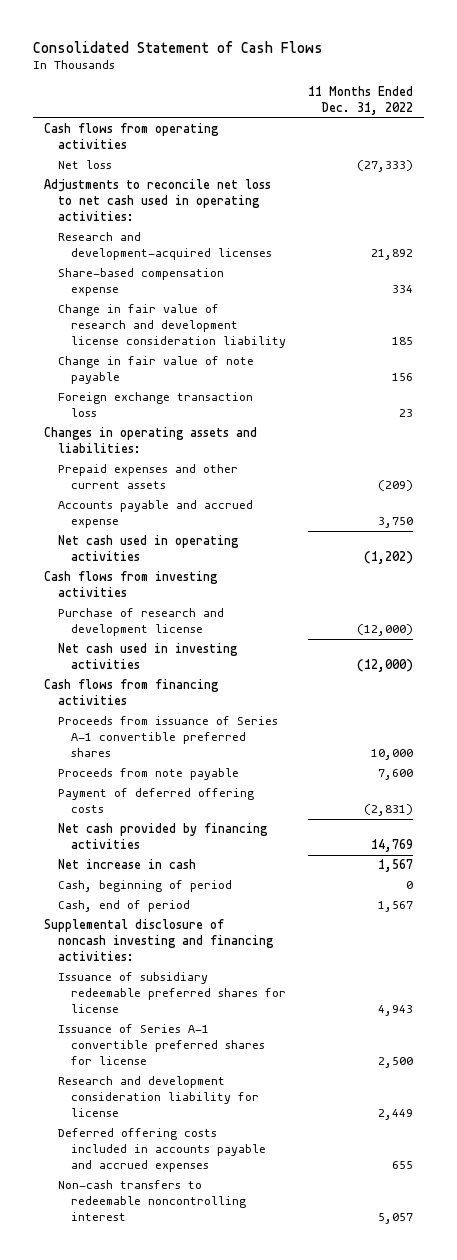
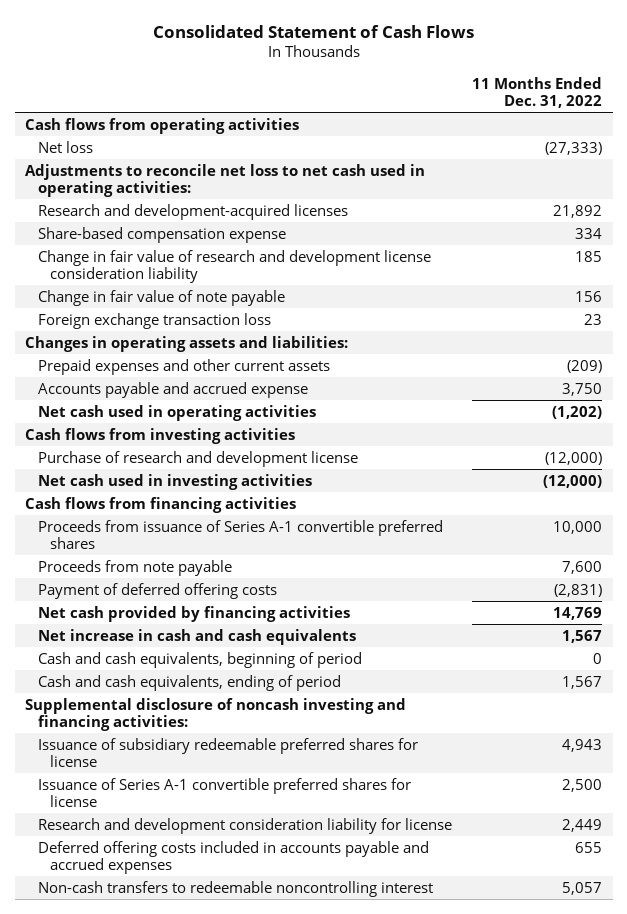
- Net increase in cash | 1,567
- Cash, beginning of period | 0
- Cash, end of period | 1,567
+ Net increase in cash and cash equivalents | 1,567
+ Cash and cash equivalents, beginning of period | 0
+ Cash and cash equivalents, ending of period | 1,567

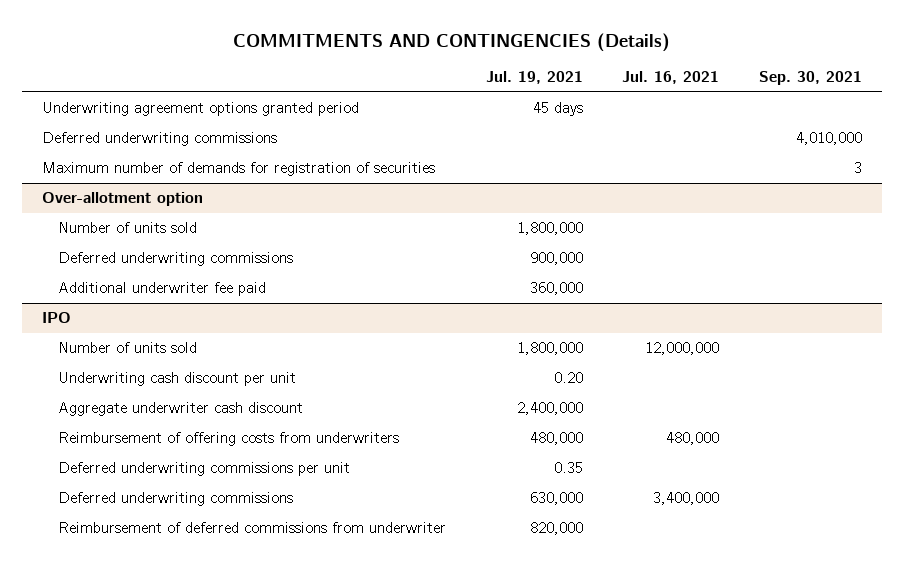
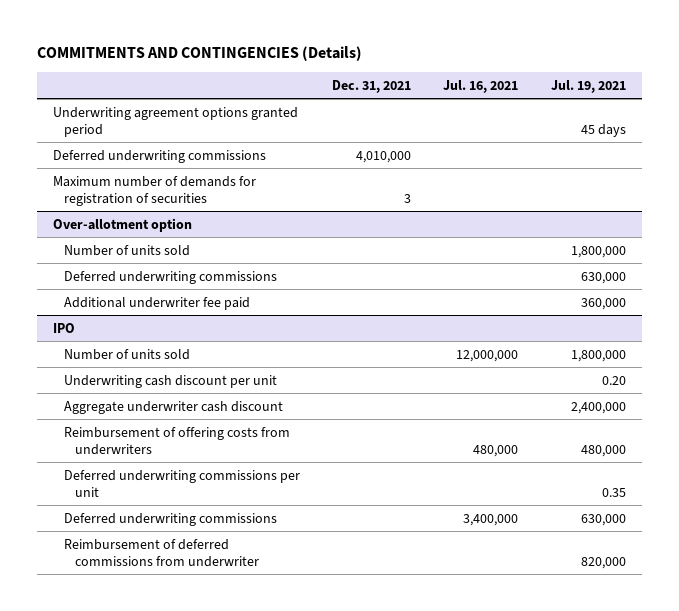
- | Jul. 19, 2021 | Jul. 16, 2021 | Sep. 30, 2021
+ | Dec. 31, 2021 | Jul. 16, 2021 | Jul. 19, 2021
@ Over-allotment option
- Deferred underwriting commissions | 900,000 | |
+ Deferred underwriting commissions | | | 630,000

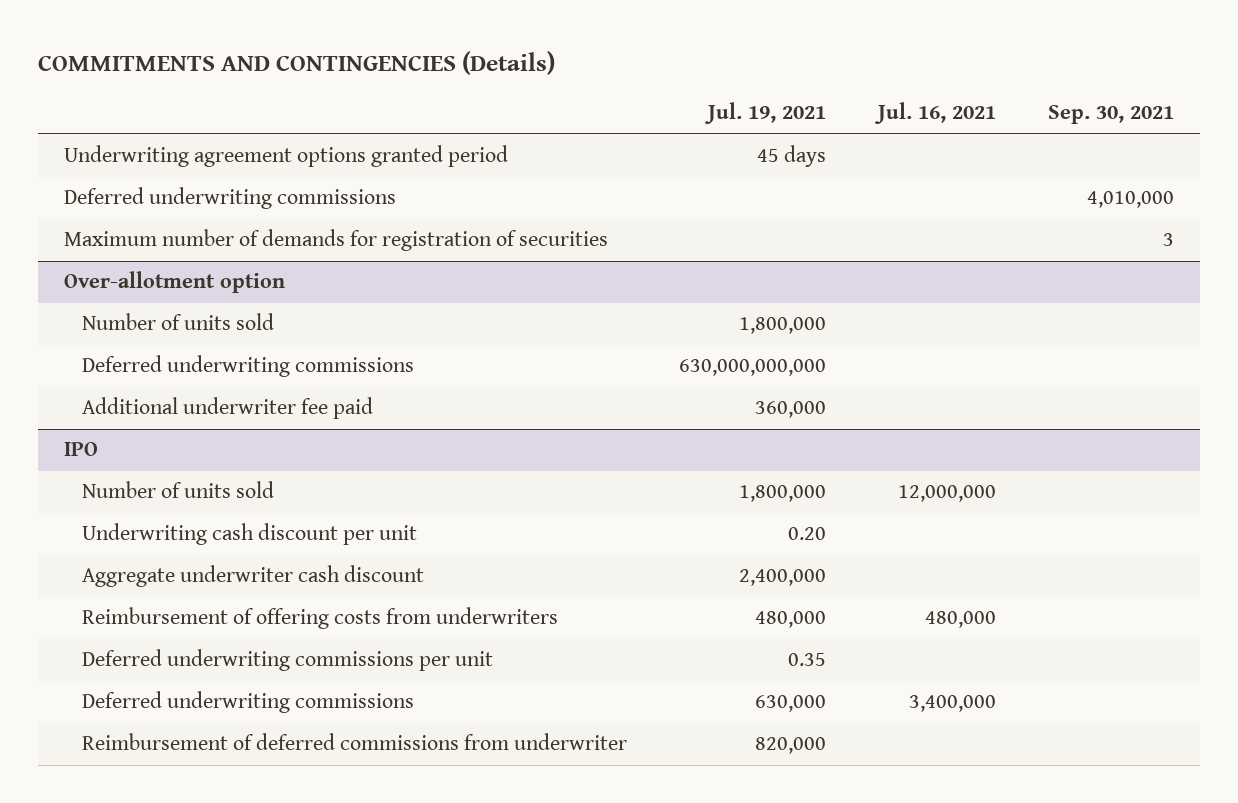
- | Dec. 31, 2021 | Jul. 16, 2021 | Jul. 19, 2021
+ | Jul. 19, 2021 | Jul. 16, 2021 | Sep. 30, 2021
@ Over-allotment option
- Deferred underwriting commissions | | | 630,000
+ Deferred underwriting commissions | 630,000,000,000 | |

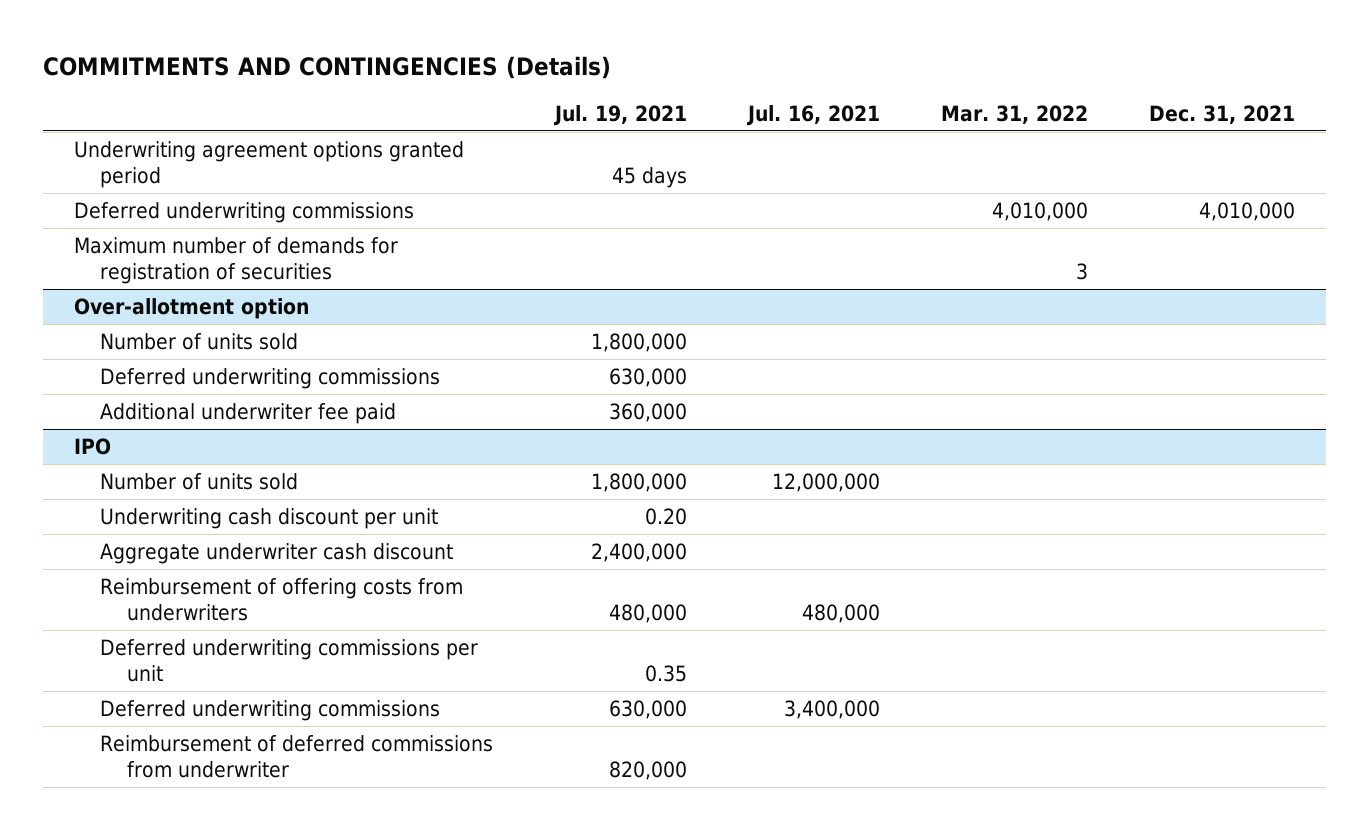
- | Jul. 19, 2021 | Jul. 16, 2021 | Sep. 30, 2021
+ | Jul. 19, 2021 | Jul. 16, 2021 | Mar. 31, 2022 | Dec. 31, 2021
@ Over-allotment option
- Deferred underwriting commissions | 630,000,000,000 | |
+ Deferred underwriting commissions | 630,000 | | |

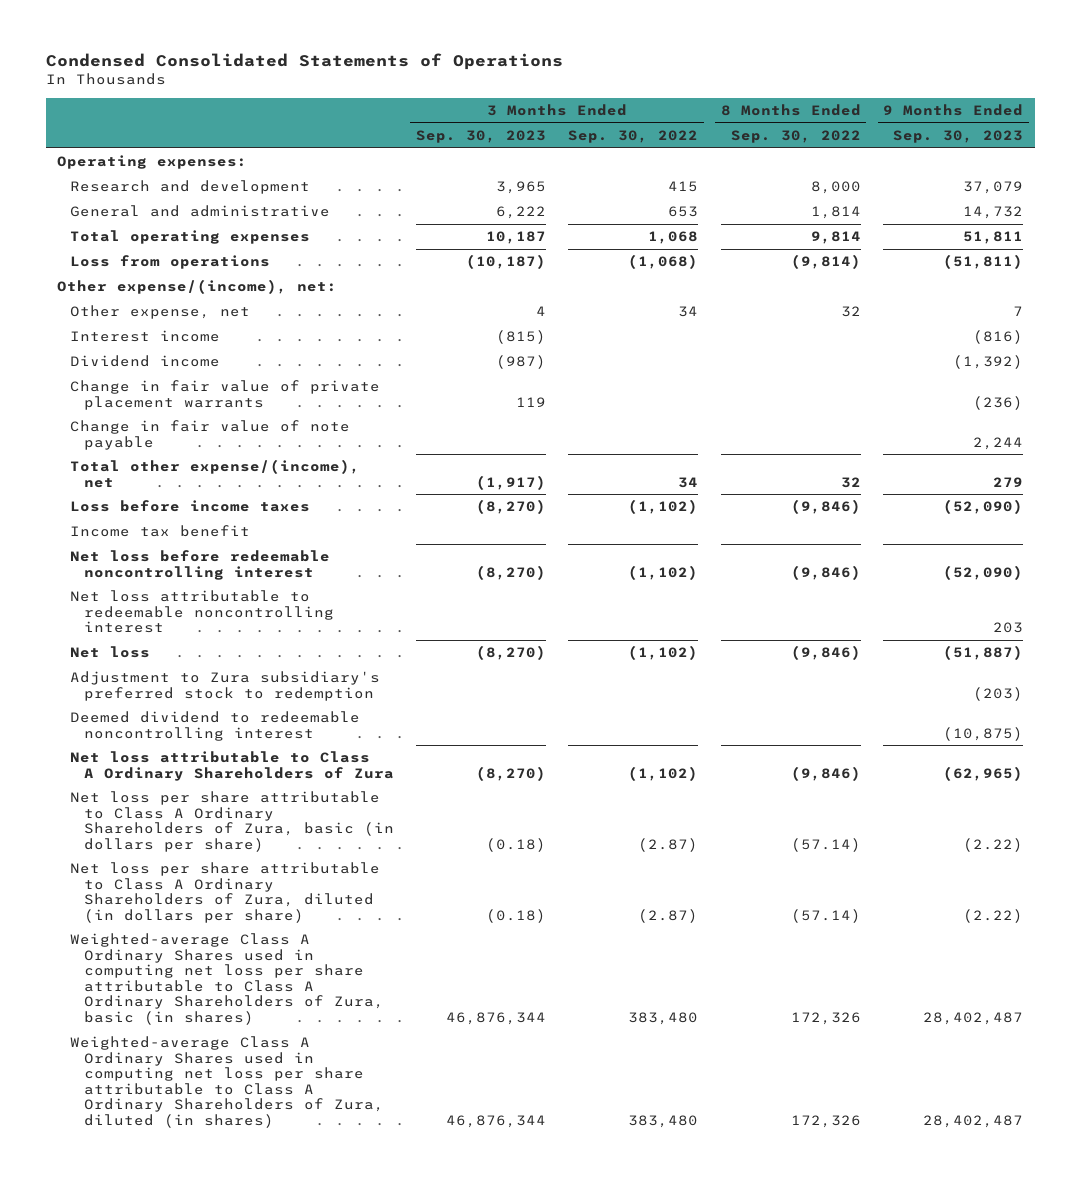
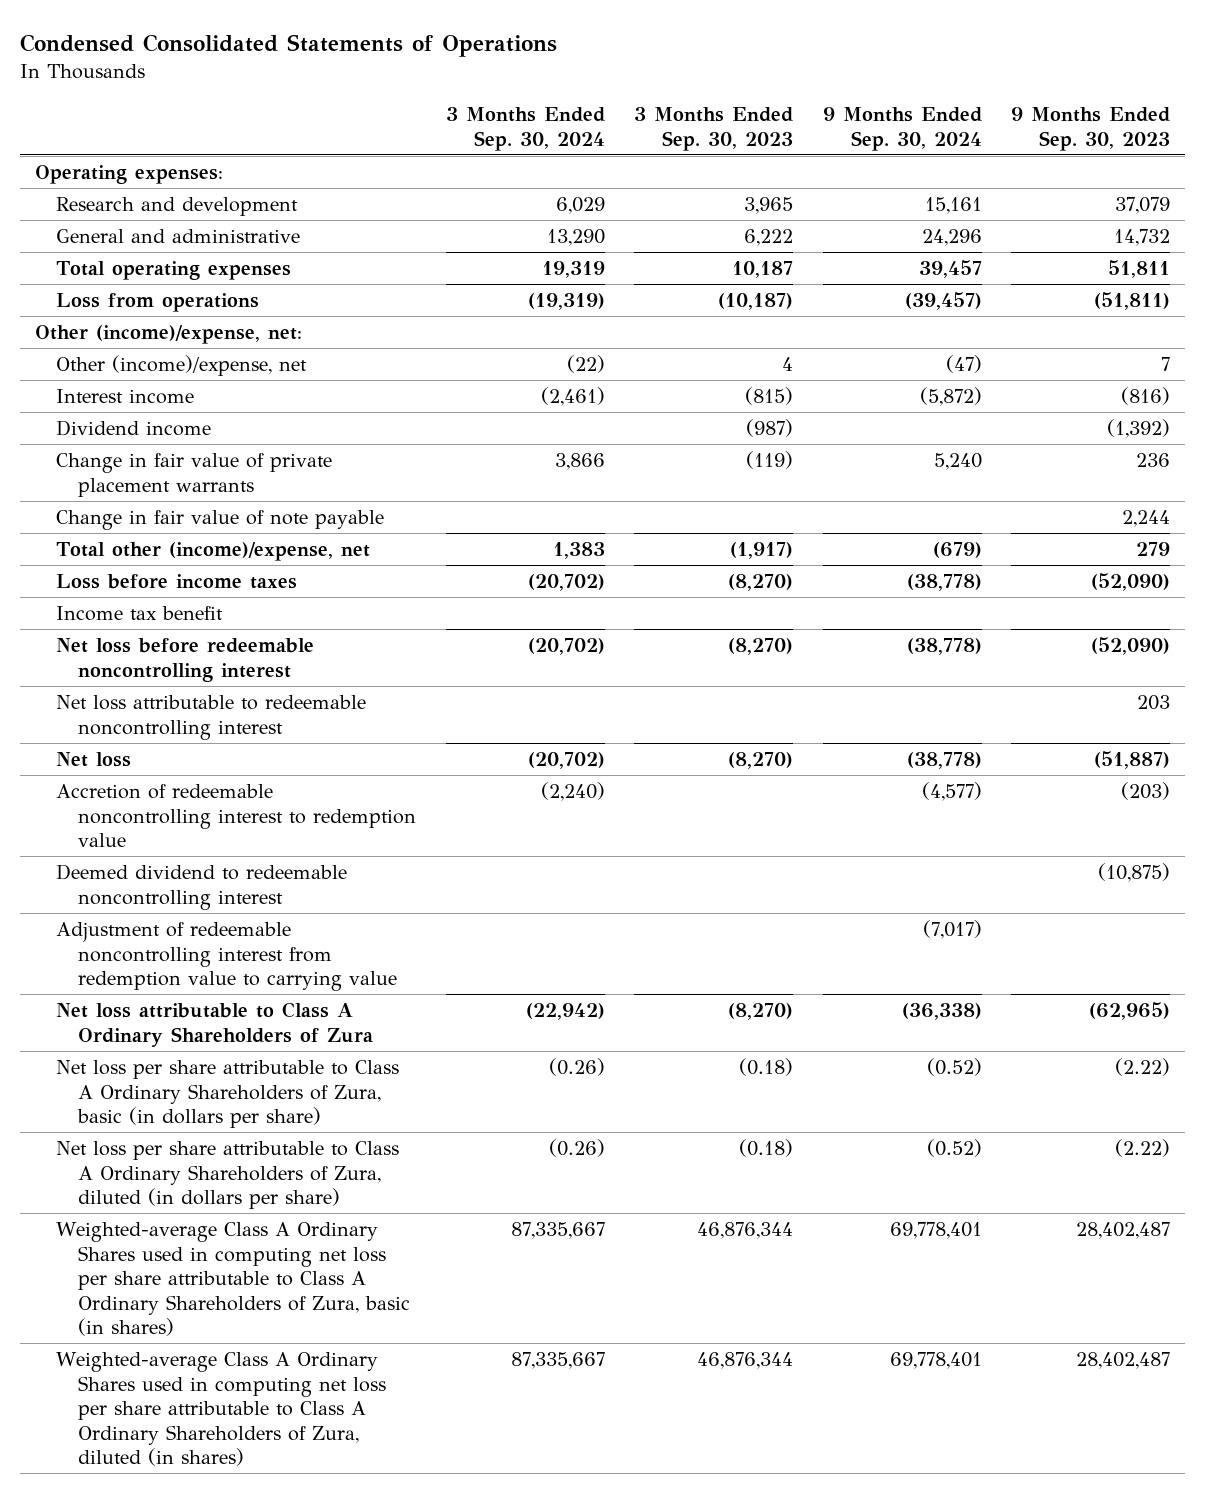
- | 3 Months Ended Sep. 30, 2023 | 3 Months Ended Sep. 30, 2022 | 8 Months Ended Sep. 30, 2022 | 9 Months Ended Sep. 30, 2023
+ | 3 Months Ended Sep. 30, 2024 | 3 Months Ended Sep. 30, 2023 | 9 Months Ended Sep. 30, 2024 | 9 Months Ended Sep. 30, 2023
- Other expense/(income), net:
- Other expense, net | 4 | 34 | 32 | 7
+ Other (income)/expense, net:
+ Other (income)/expense, net | (22) | 4 | (47) | 7
- Change in fair value of private placement warrants | 119 | | | (236)
+ Change in fair value of private placement warrants | 3,866 | (119) | 5,240 | 236
- Total other expense/(income), net | (1,917) | 34 | 32 | 279
+ Total other (income)/expense, net | 1,383 | (1,917) | (679) | 279
- Adjustment to Zura subsidiary's preferred stock to redemption | | | | (203)
+ Accretion of redeemable noncontrolling interest to redemption value | (2,240) | | (4,577) | (203)
+ Adjustment of redeemable noncontrolling interest from redemption value to carrying value | | | (7,017) |

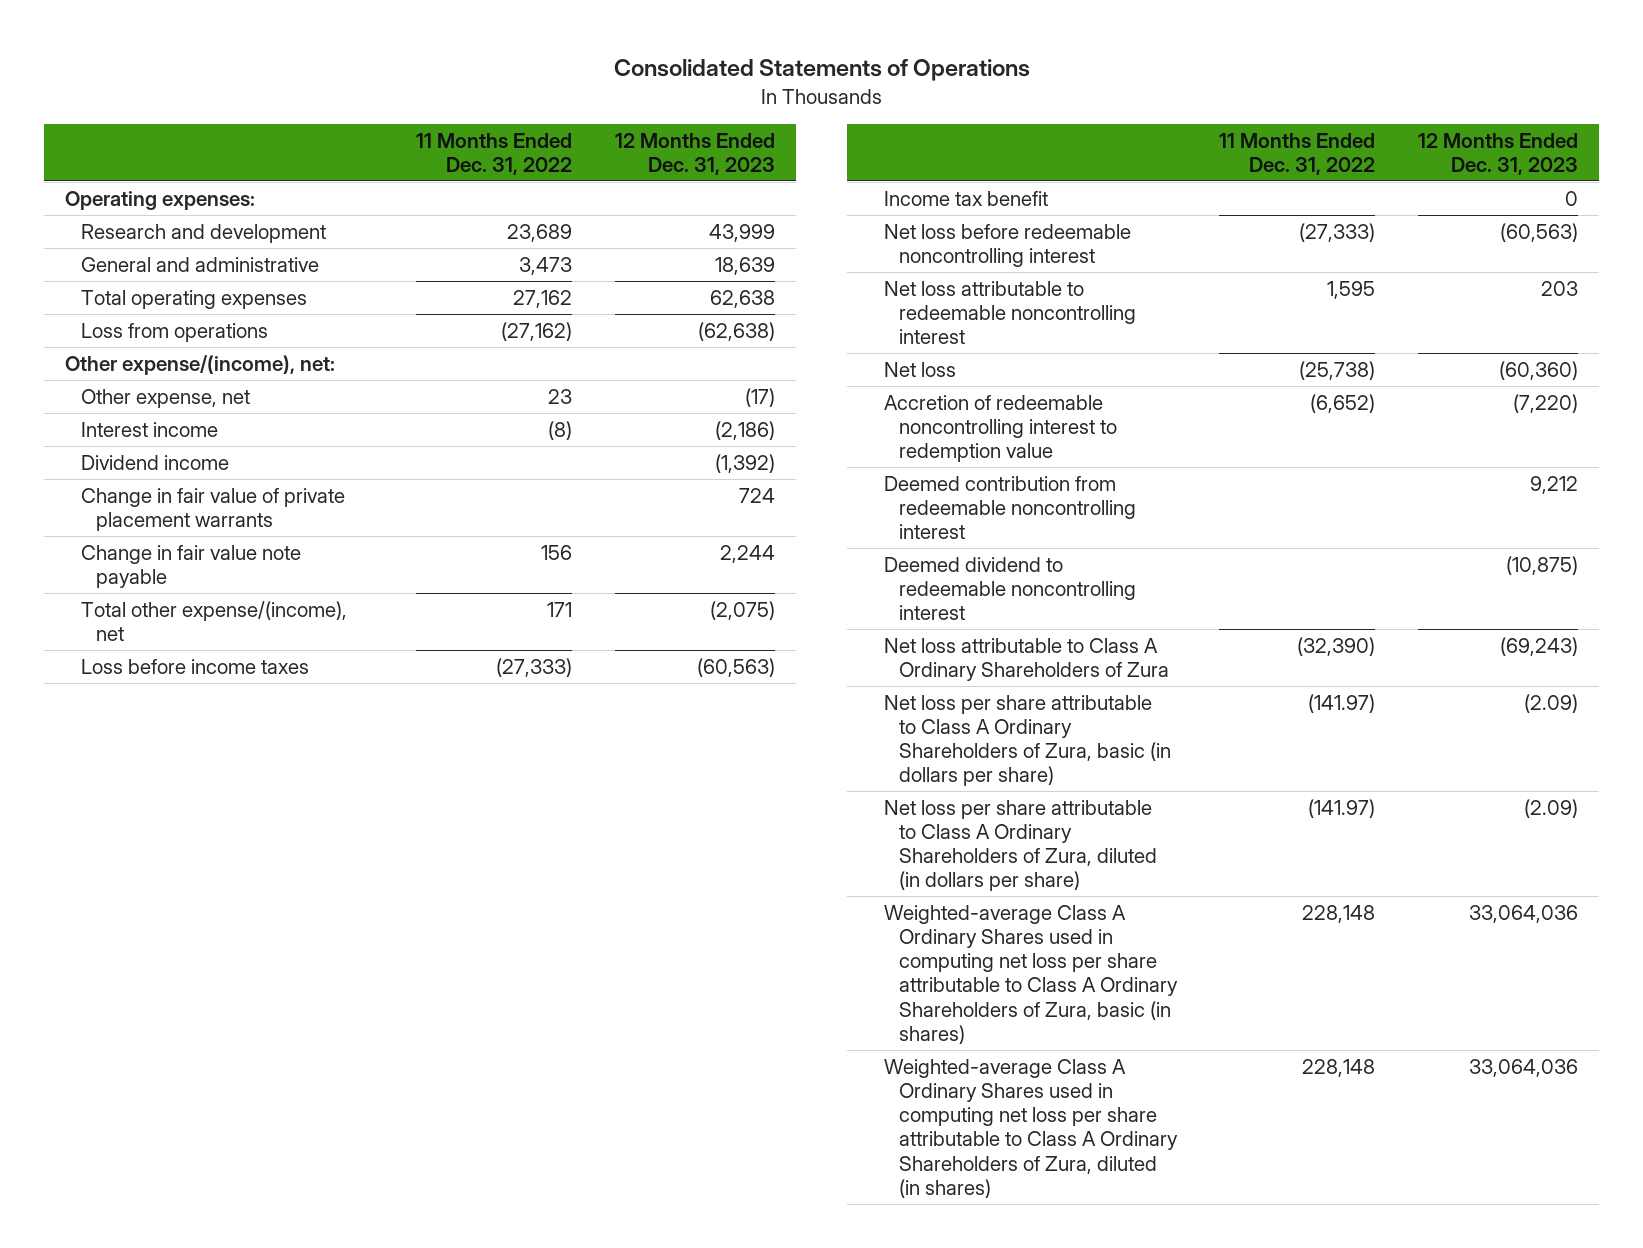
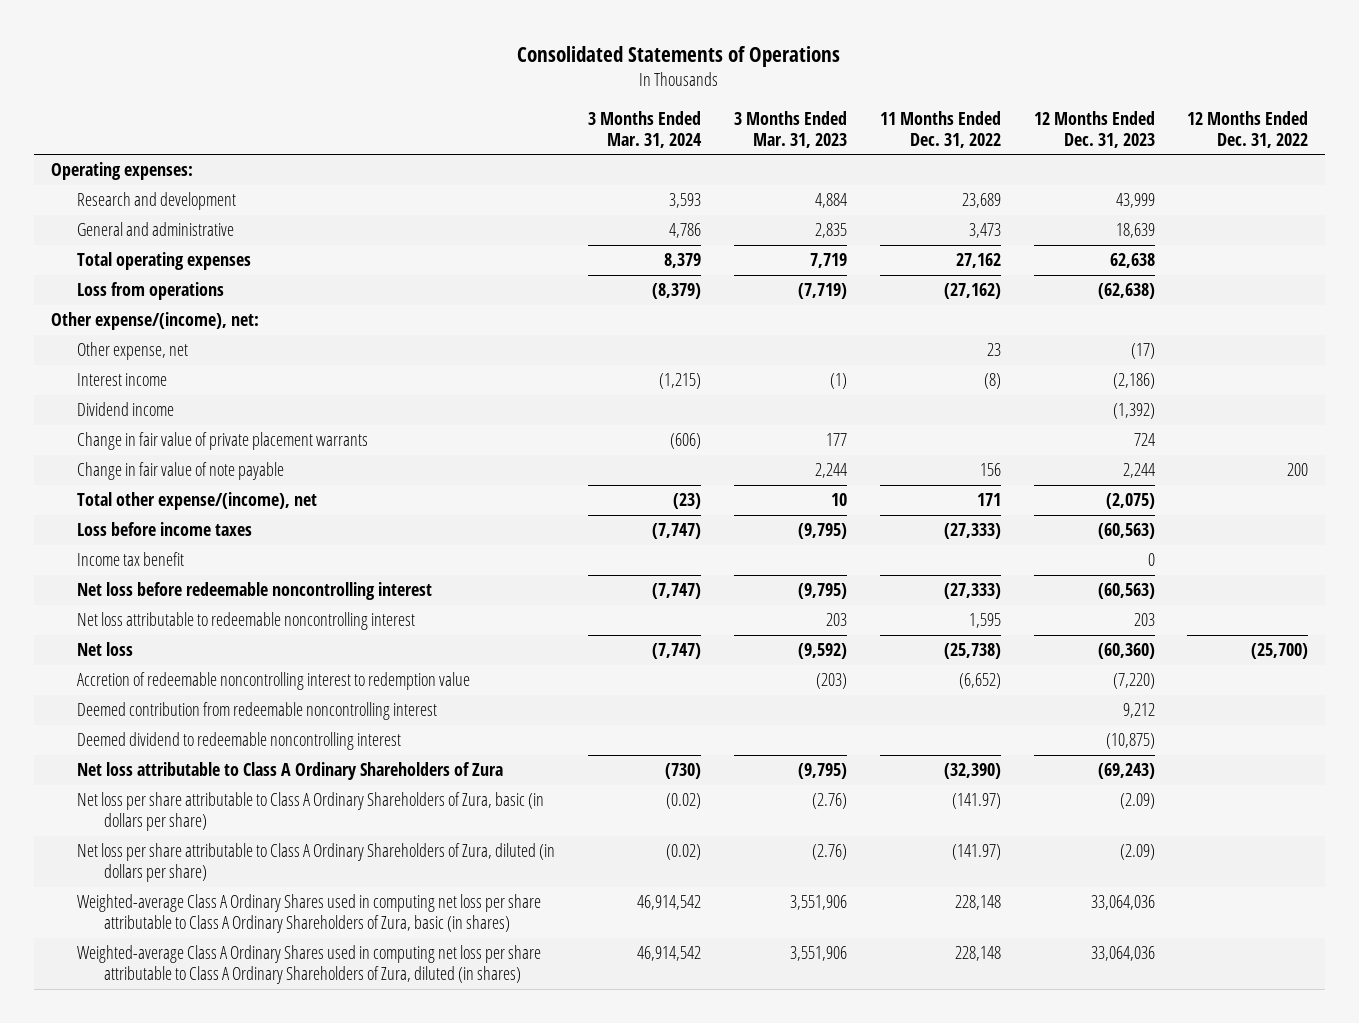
- | 11 Months Ended Dec. 31, 2022 | 12 Months Ended Dec. 31, 2023
+ | 3 Months Ended Mar. 31, 2024 | 3 Months Ended Mar. 31, 2023 | 11 Months Ended Dec. 31, 2022 | 12 Months Ended Dec. 31, 2023 | 12 Months Ended Dec. 31, 2022
- Change in fair value note payable | 156 | 2,244
+ Change in fair value of note payable | | 2,244 | 156 | 2,244 | 200

